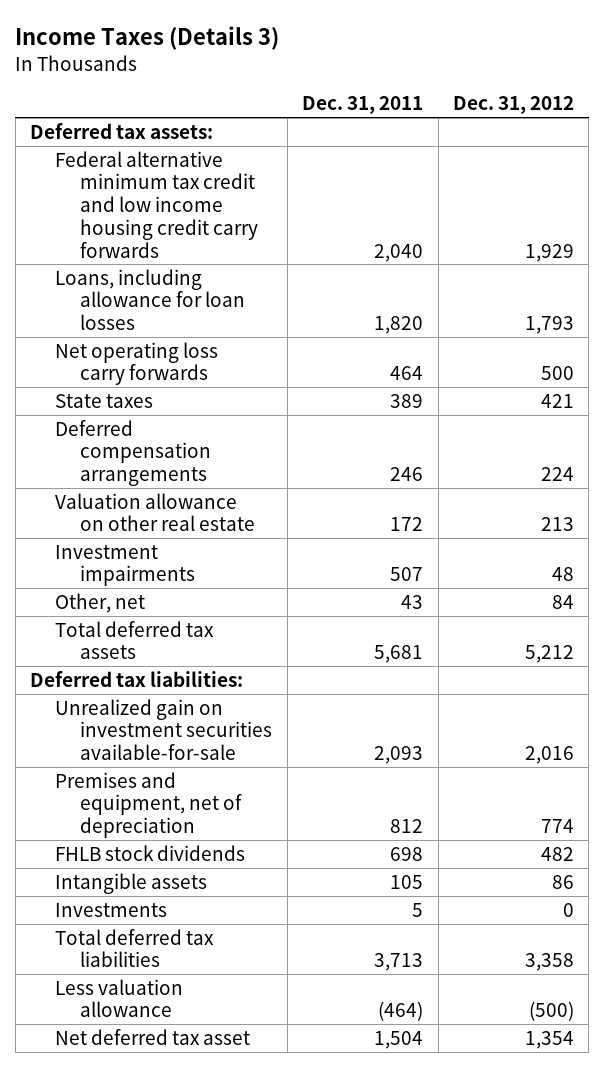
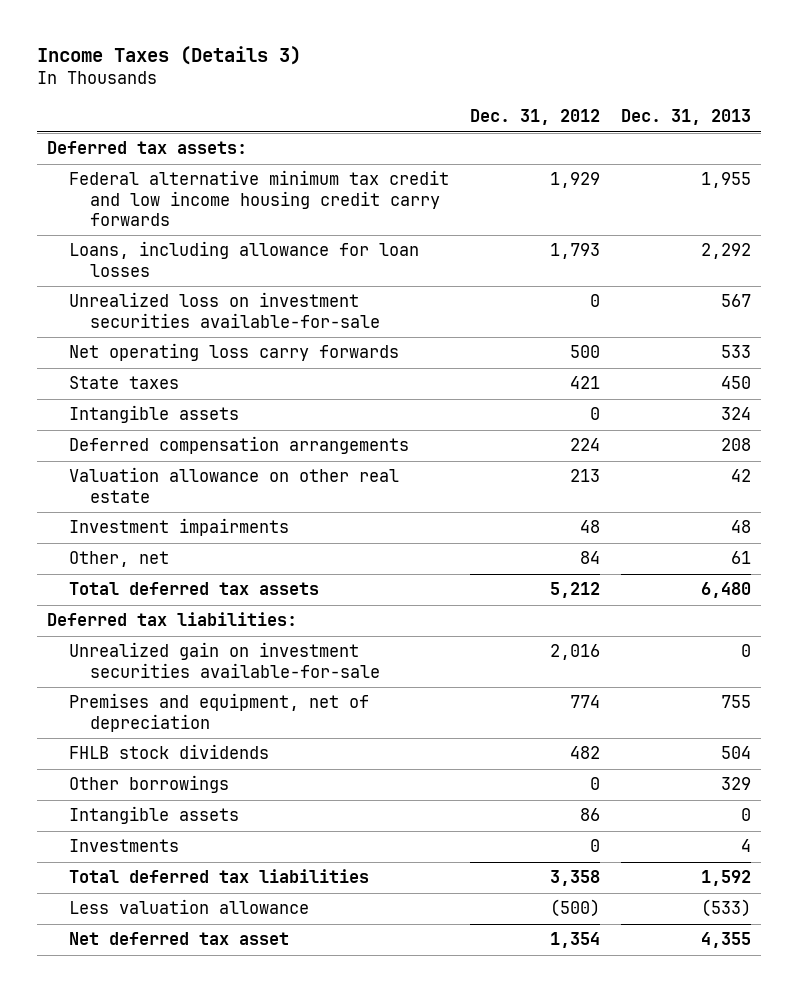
- | Dec. 31, 2011 | Dec. 31, 2012
+ | Dec. 31, 2012 | Dec. 31, 2013
+ Unrealized loss on investment securities available-for-sale | 0 | 567
+ Intangible assets | 0 | 324
+ Other borrowings | 0 | 329

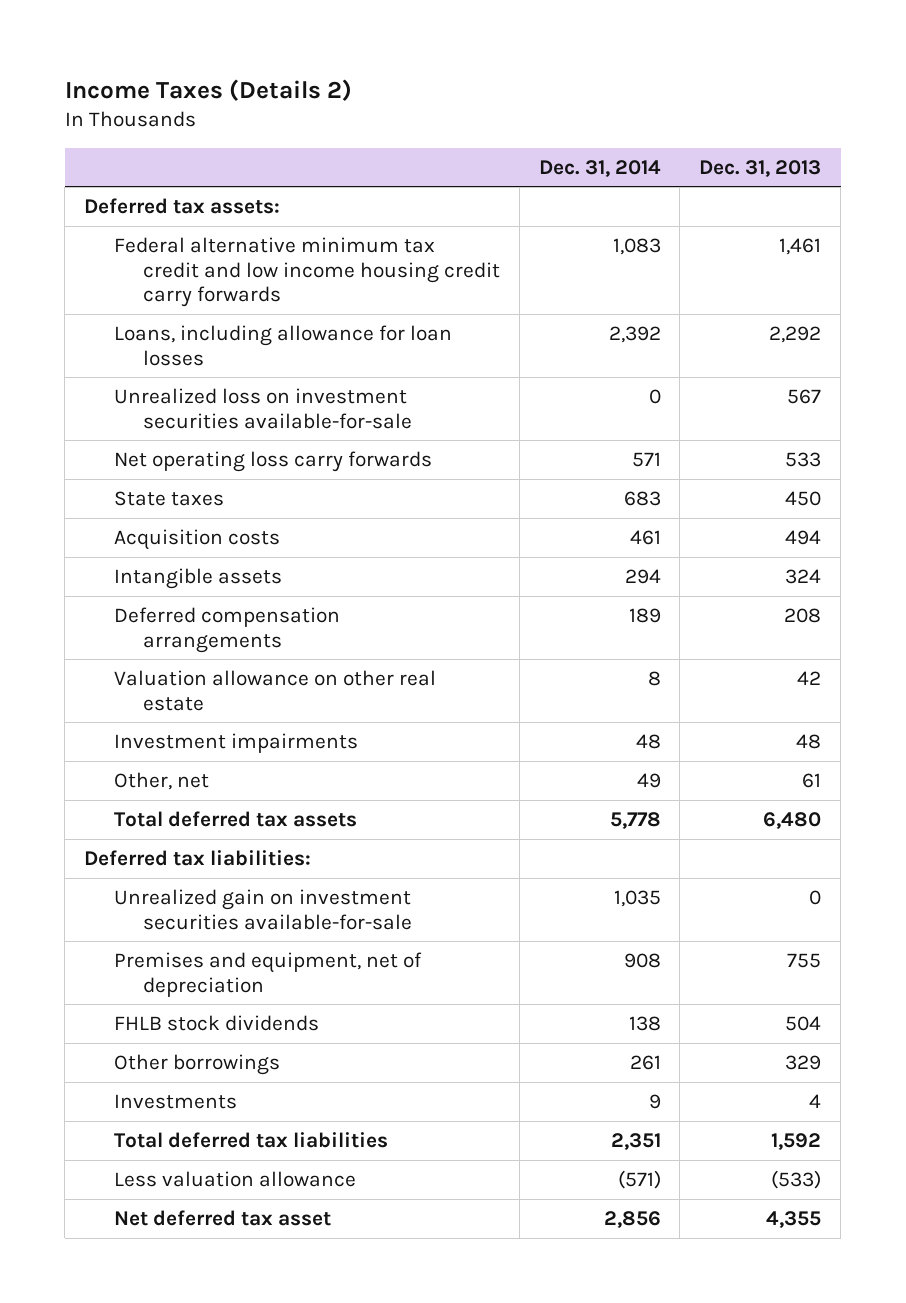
- Income Taxes (Details 3)
+ Income Taxes (Details 2)
- | Dec. 31, 2012 | Dec. 31, 2013
+ | Dec. 31, 2014 | Dec. 31, 2013
- Federal alternative minimum tax credit and low income housing credit carry forwards | 1,929 | 1,955
+ Federal alternative minimum tax credit and low income housing credit carry forwards | 1,083 | 1,461
+ Acquisition costs | 461 | 494
- Intangible assets | 86 | 0

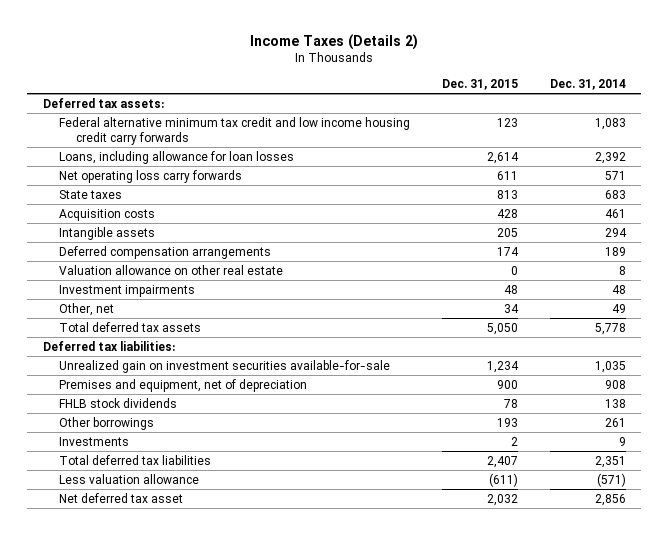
- | Dec. 31, 2014 | Dec. 31, 2013
+ | Dec. 31, 2015 | Dec. 31, 2014
- Unrealized loss on investment securities available-for-sale | 0 | 567

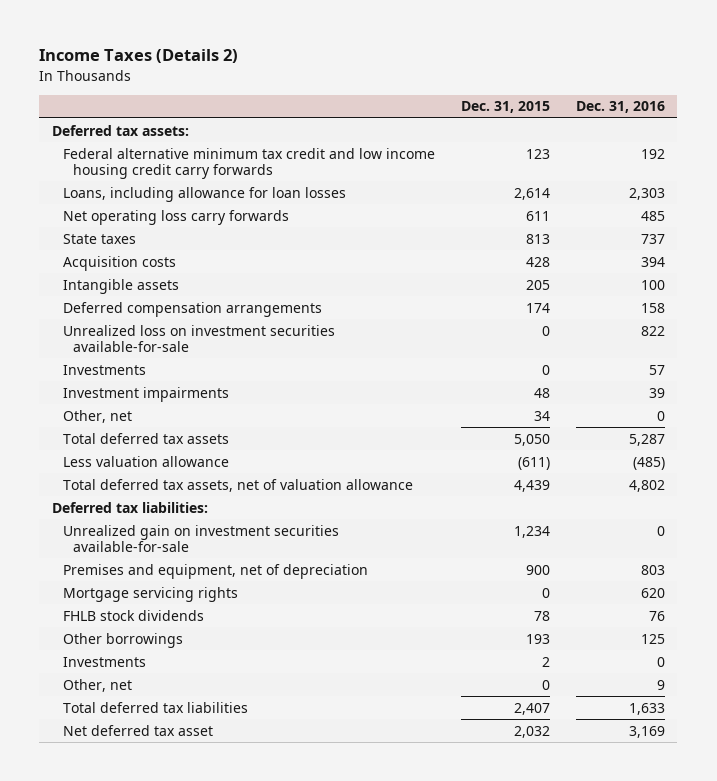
- | Dec. 31, 2015 | Dec. 31, 2014
+ | Dec. 31, 2015 | Dec. 31, 2016
- Valuation allowance on other real estate | 0 | 8
+ Unrealized loss on investment securities available-for-sale | 0 | 822
+ Investments | 0 | 57
moved up: Less valuation allowance | (611) | (485)
+ Total deferred tax assets, net of valuation allowance | 4,439 | 4,802
+ Mortgage servicing rights | 0 | 620
+ Other, net | 0 | 9

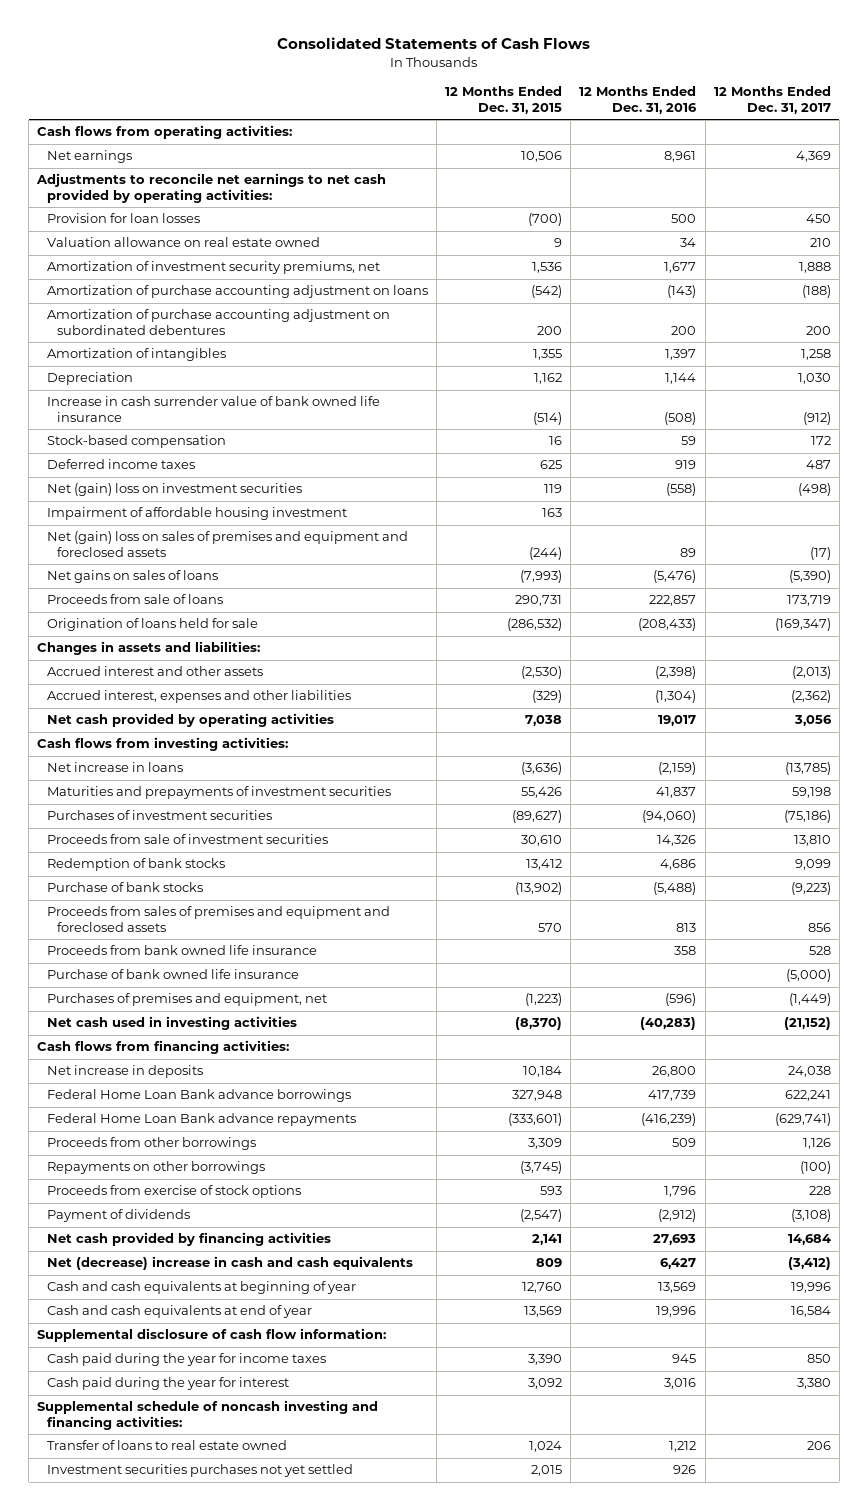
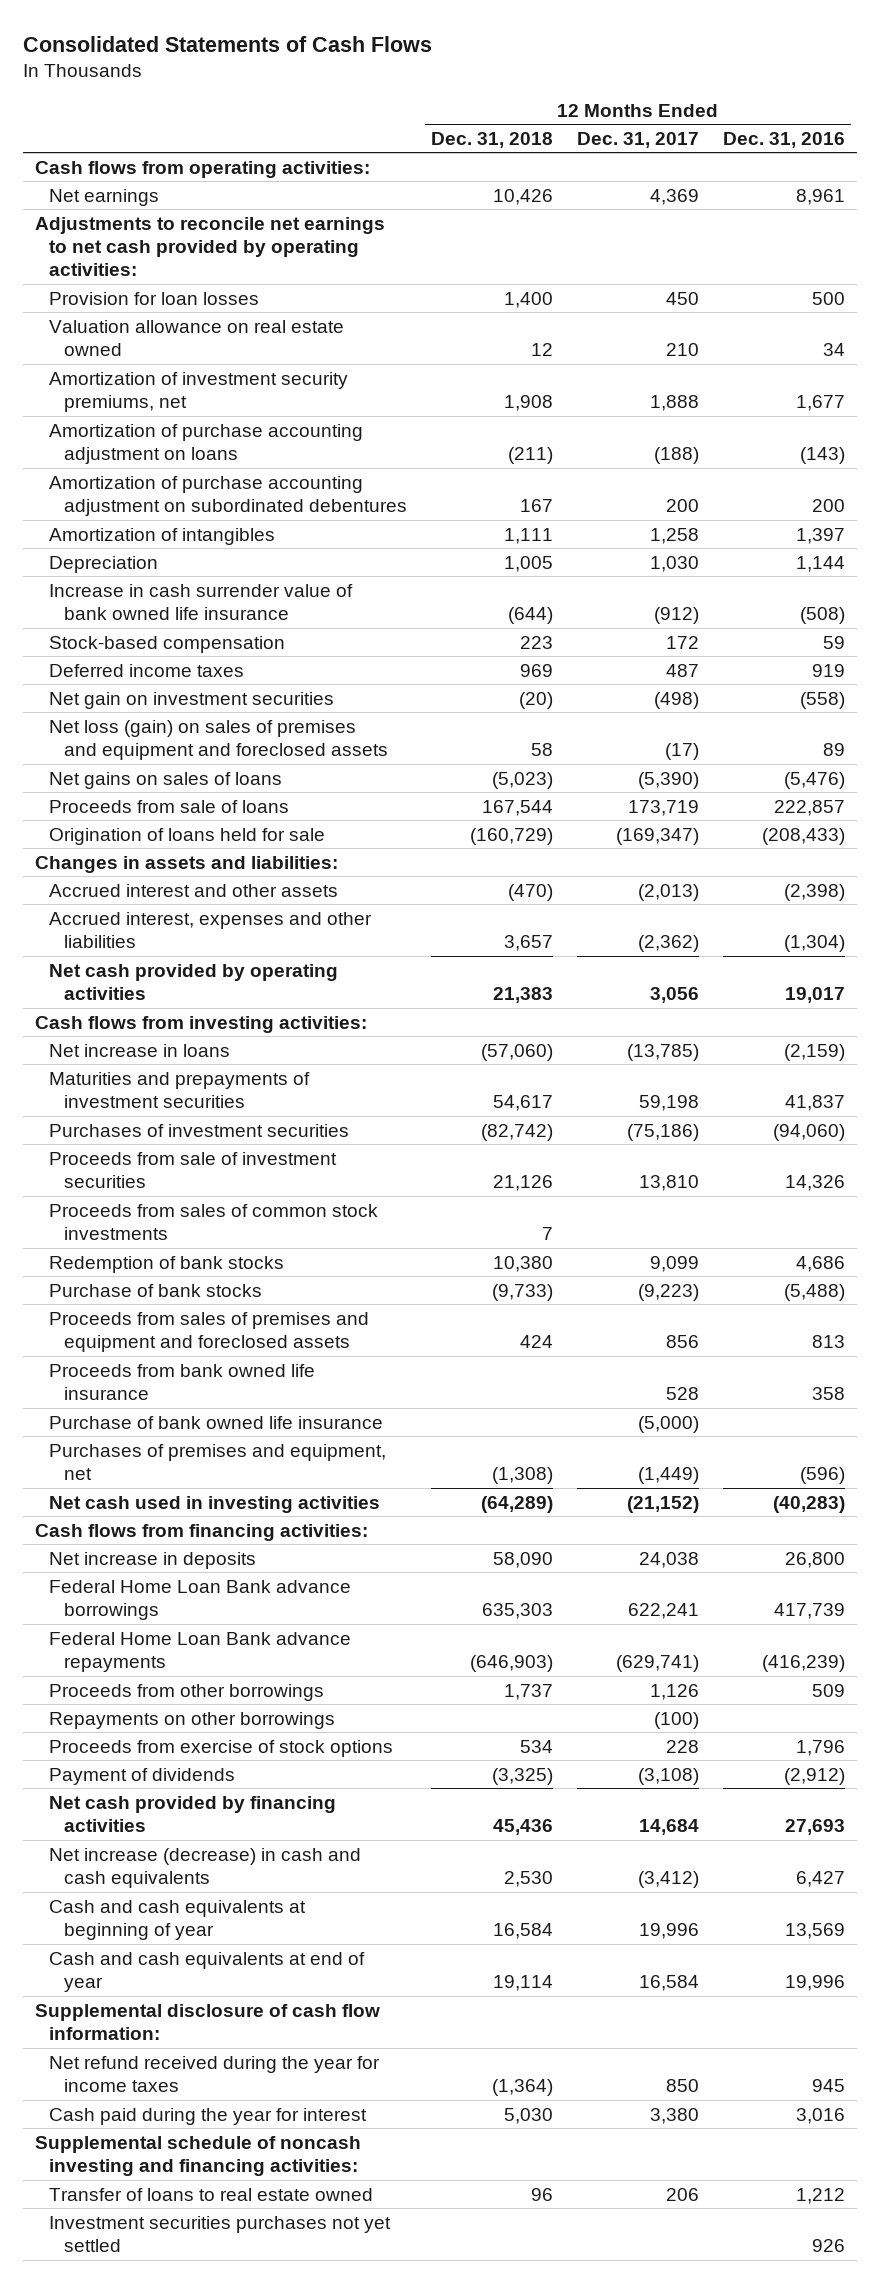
- | 12 Months Ended Dec. 31, 2015 | 12 Months Ended Dec. 31, 2016 | 12 Months Ended Dec. 31, 2017
+ | 12 Months Ended Dec. 31, 2018 | 12 Months Ended Dec. 31, 2017 | 12 Months Ended Dec. 31, 2016
- Net (gain) loss on investment securities | 119 | (558) | (498)
- Impairment of affordable housing investment | 163 | |
- Net (gain) loss on sales of premises and equipment and foreclosed assets | (244) | 89 | (17)
+ Net gain on investment securities | (20) | (498) | (558)
+ Net loss (gain) on sales of premises and equipment and foreclosed assets | 58 | (17) | 89
+ Proceeds from sales of common stock investments | 7 | |
- Net (decrease) increase in cash and cash equivalents | 809 | 6,427 | (3,412)
+ Net increase (decrease) in cash and cash equivalents | 2,530 | (3,412) | 6,427
- Cash paid during the year for income taxes | 3,390 | 945 | 850
+ Net refund received during the year for income taxes | (1,364) | 850 | 945

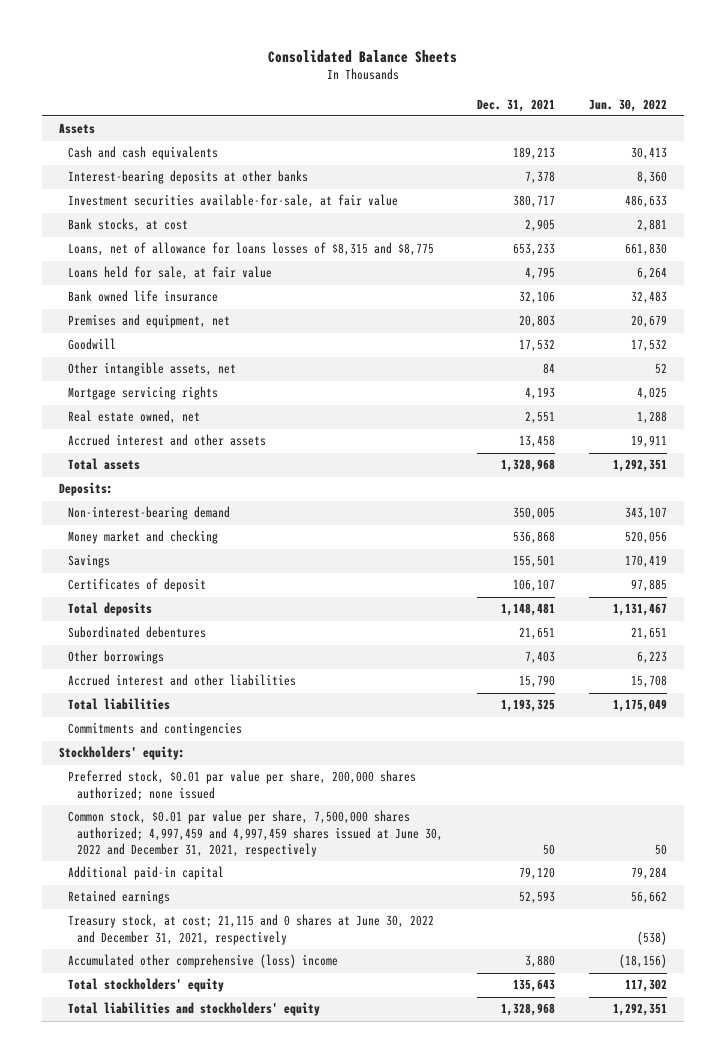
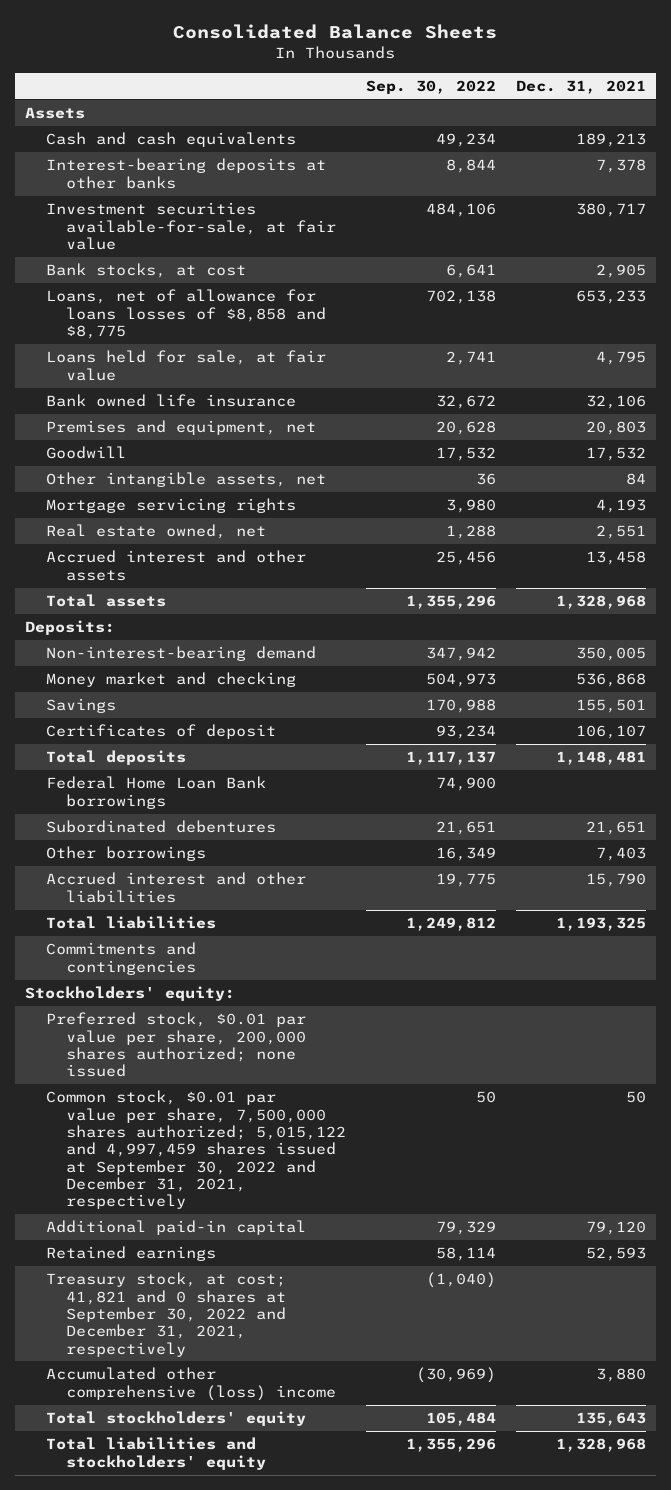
- | Dec. 31, 2021 | Jun. 30, 2022
+ | Sep. 30, 2022 | Dec. 31, 2021
- Loans, net of allowance for loans losses of $8,315 and $8,775 | 653,233 | 661,830
+ Loans, net of allowance for loans losses of $8,858 and $8,775 | 702,138 | 653,233
+ Federal Home Loan Bank borrowings | 74,900 |
- Common stock, $0.01 par value per share, 7,500,000 shares authorized; 4,997,459 and 4,997,459 shares issued at June 30, 2022 and December 31, 2021, respectively | 50 | 50
+ Common stock, $0.01 par value per share, 7,500,000 shares authorized; 5,015,122 and 4,997,459 shares issued at September 30, 2022 and December 31, 2021, respectively | 50 | 50
- Treasury stock, at cost; 21,115 and 0 shares at June 30, 2022 and December 31, 2021, respectively | | (538)
+ Treasury stock, at cost; 41,821 and 0 shares at September 30, 2022 and December 31, 2021, respectively | (1,040) |

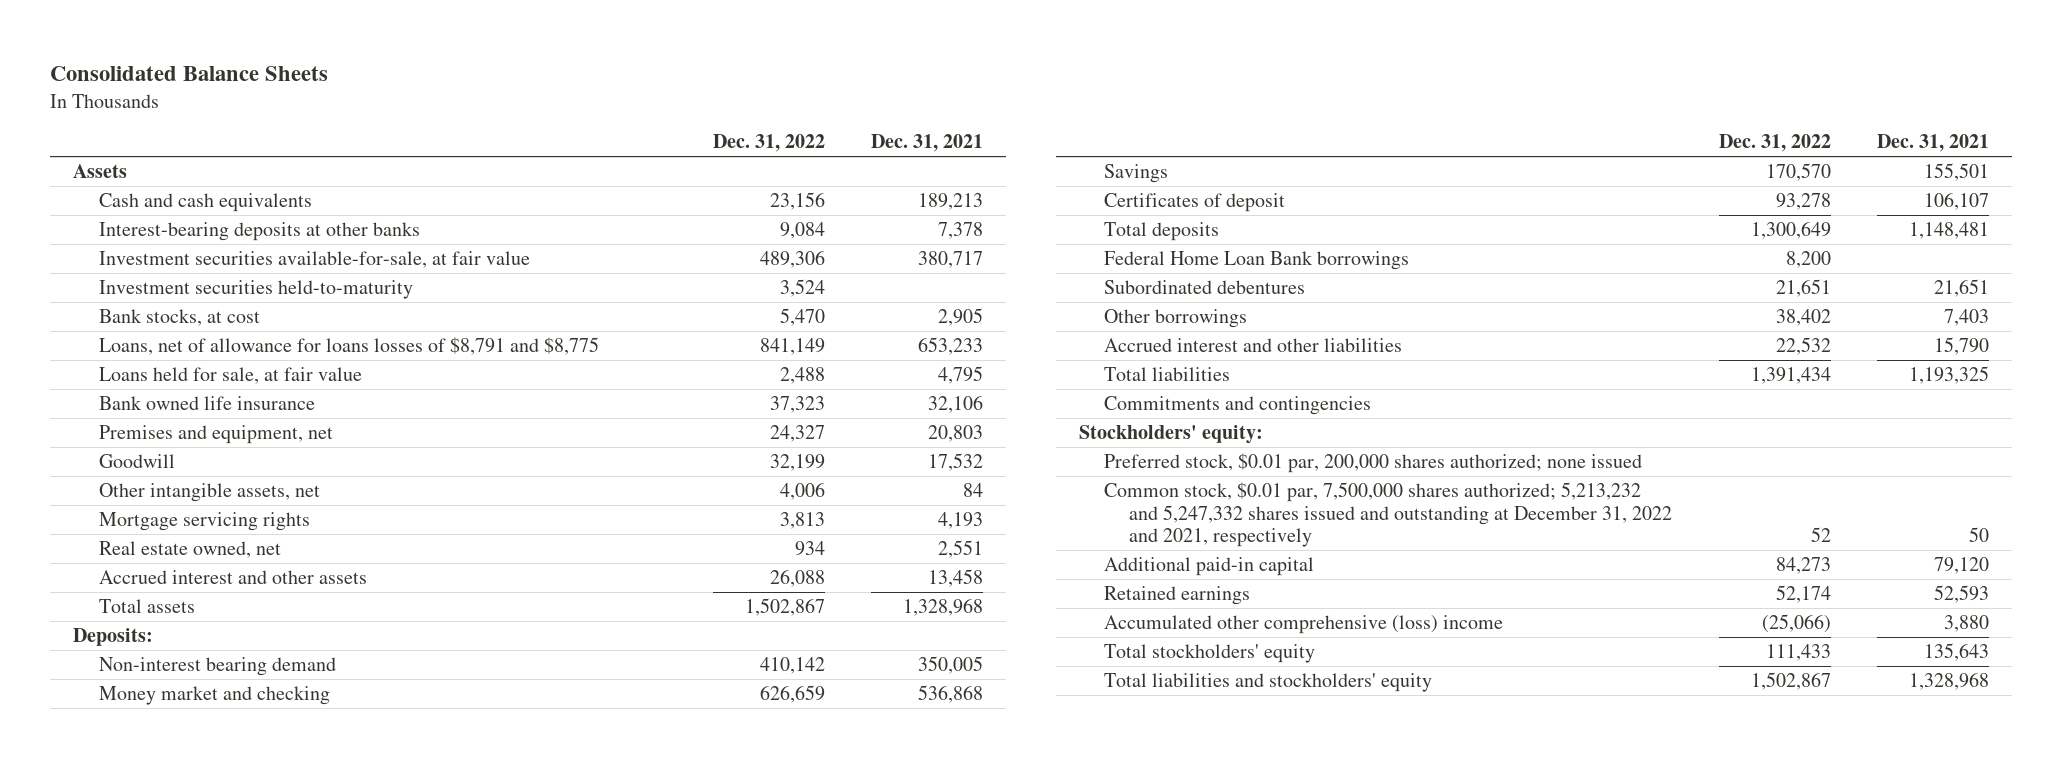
- | Sep. 30, 2022 | Dec. 31, 2021
+ | Dec. 31, 2022 | Dec. 31, 2021
+ Investment securities held-to-maturity | 3,524 |
- Loans, net of allowance for loans losses of $8,858 and $8,775 | 702,138 | 653,233
+ Loans, net of allowance for loans losses of $8,791 and $8,775 | 841,149 | 653,233
- Non-interest-bearing demand | 347,942 | 350,005
+ Non-interest bearing demand | 410,142 | 350,005
- Preferred stock, $0.01 par value per share, 200,000 shares authorized; none issued
- Common stock, $0.01 par value per share, 7,500,000 shares authorized; 5,015,122 and 4,997,459 shares issued at September 30, 2022 and December 31, 2021, respectively | 50 | 50
+ Preferred stock, $0.01 par, 200,000 shares authorized; none issued
+ Common stock, $0.01 par, 7,500,000 shares authorized; 5,213,232 and 5,247,332 shares issued and outstanding at December 31, 2022 and 2021, respectively | 52 | 50
- Treasury stock, at cost; 41,821 and 0 shares at September 30, 2022 and December 31, 2021, respectively | (1,040) |

